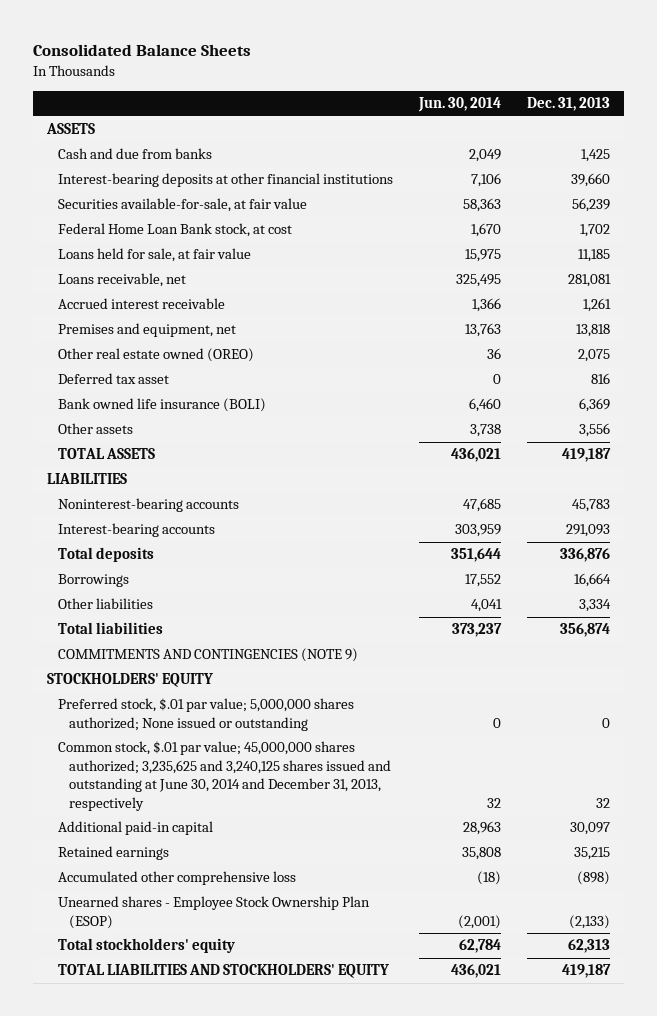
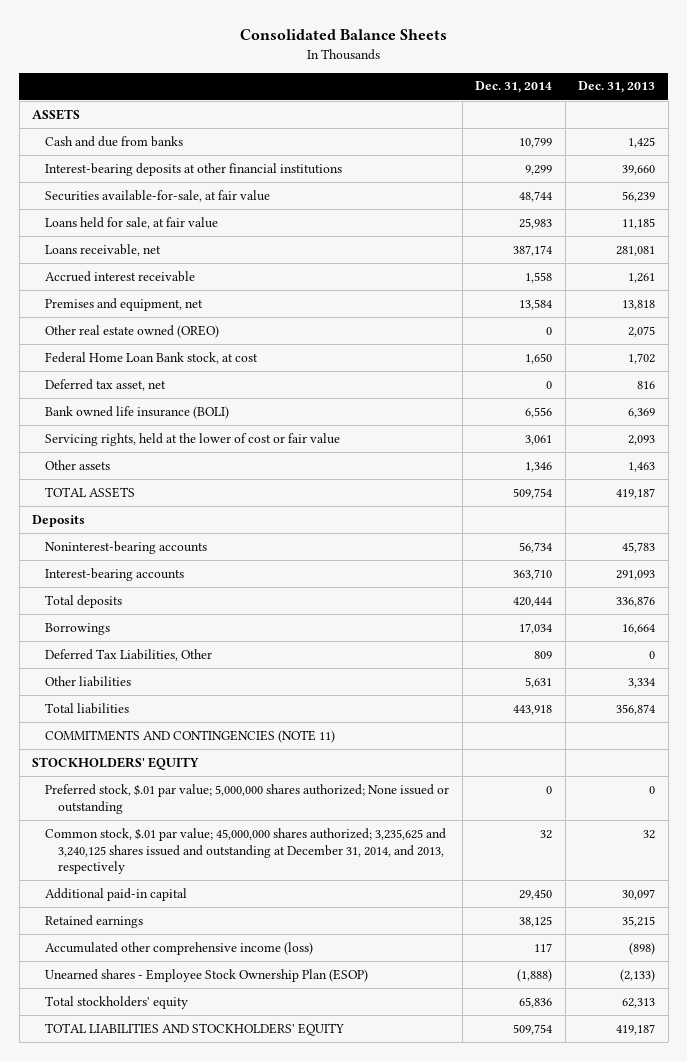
- | Jun. 30, 2014 | Dec. 31, 2013
+ | Dec. 31, 2014 | Dec. 31, 2013
- Deferred tax asset | 0 | 816
moved down: Federal Home Loan Bank stock, at cost | 1,650 | 1,702
+ Deferred tax asset, net | 0 | 816
- Other assets | 3,738 | 3,556
+ Servicing rights, held at the lower of cost or fair value | 3,061 | 2,093
+ Other assets | 1,346 | 1,463
- LIABILITIES
+ Deposits
+ Deferred Tax Liabilities, Other | 809 | 0
- COMMITMENTS AND CONTINGENCIES (NOTE 9)
+ COMMITMENTS AND CONTINGENCIES (NOTE 11)
- Common stock, $.01 par value; 45,000,000 shares authorized; 3,235,625 and 3,240,125 shares issued and outstanding at June 30, 2014 and December 31, 2013, respectively | 32 | 32
+ Common stock, $.01 par value; 45,000,000 shares authorized; 3,235,625 and 3,240,125 shares issued and outstanding at December 31, 2014, and 2013, respectively | 32 | 32
- Accumulated other comprehensive loss | (18) | (898)
+ Accumulated other comprehensive income (loss) | 117 | (898)

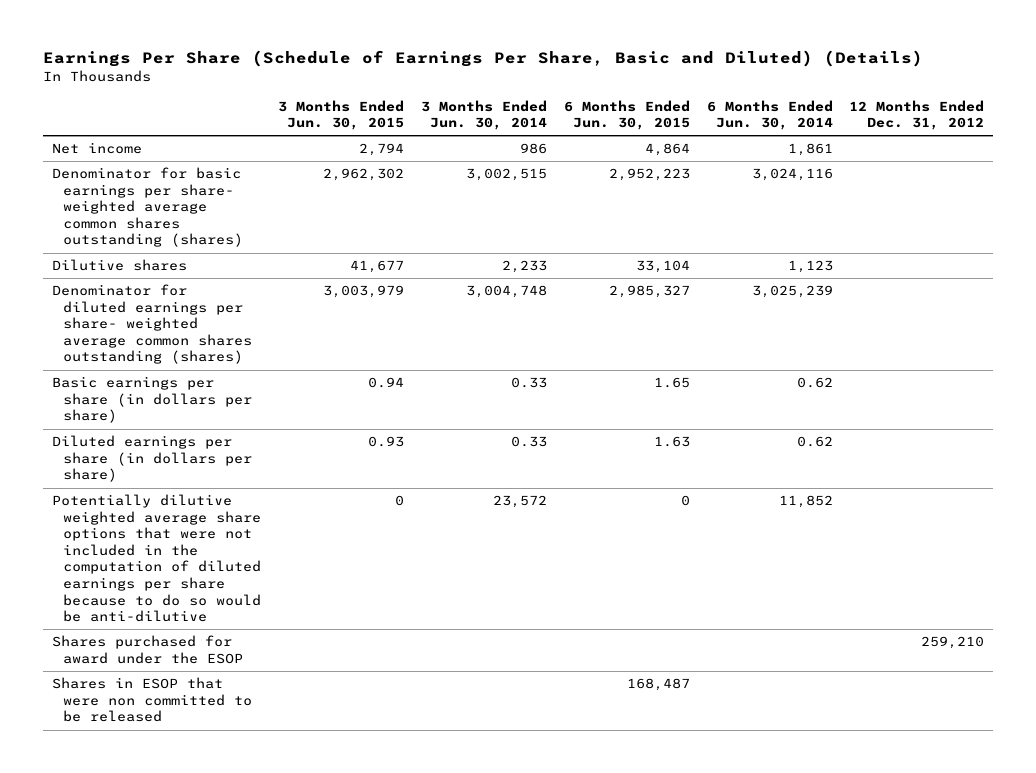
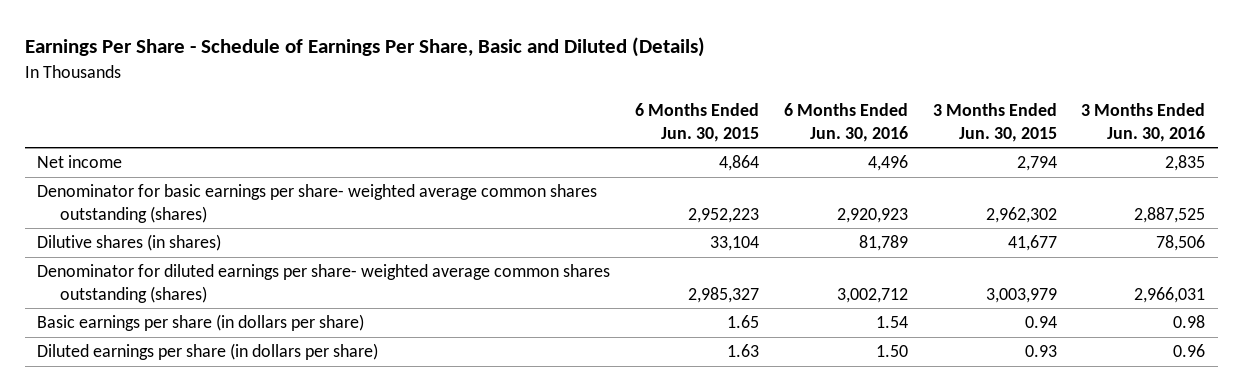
- Earnings Per Share (Schedule of Earnings Per Share, Basic and Diluted) (Details)
+ Earnings Per Share - Schedule of Earnings Per Share, Basic and Diluted (Details)
- | 3 Months Ended Jun. 30, 2015 | 3 Months Ended Jun. 30, 2014 | 6 Months Ended Jun. 30, 2015 | 6 Months Ended Jun. 30, 2014 | 12 Months Ended Dec. 31, 2012
+ | 6 Months Ended Jun. 30, 2015 | 6 Months Ended Jun. 30, 2016 | 3 Months Ended Jun. 30, 2015 | 3 Months Ended Jun. 30, 2016
- Dilutive shares | 41,677 | 2,233 | 33,104 | 1,123 |
+ Dilutive shares (in shares) | 33,104 | 81,789 | 41,677 | 78,506
- Potentially dilutive weighted average share options that were not included in the computation of diluted earnings per share because to do so would be anti-dilutive | 0 | 23,572 | 0 | 11,852 |
- Shares purchased for award under the ESOP | | | | | 259,210
- Shares in ESOP that were non committed to be released | | | 168,487 | |

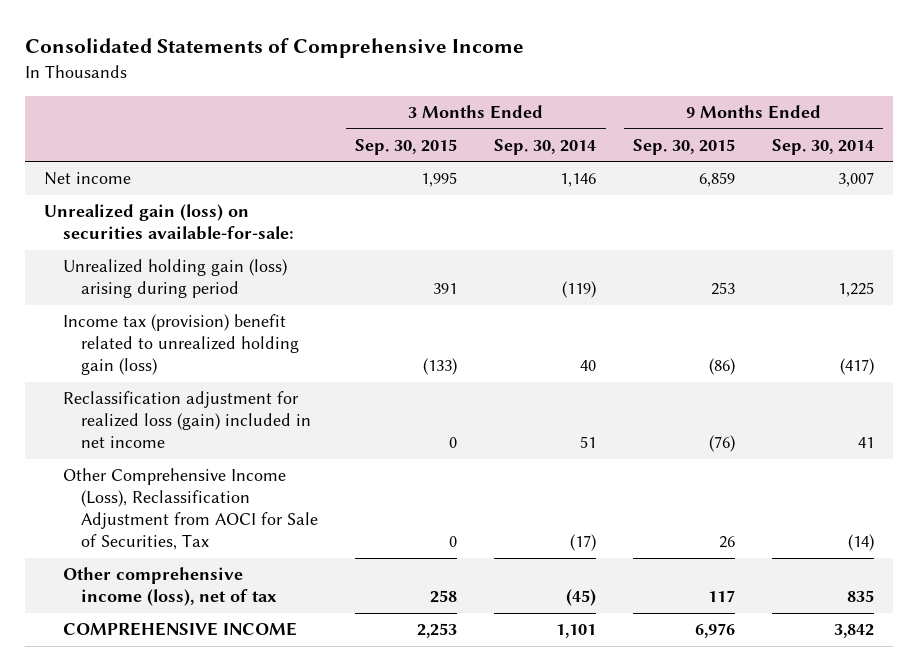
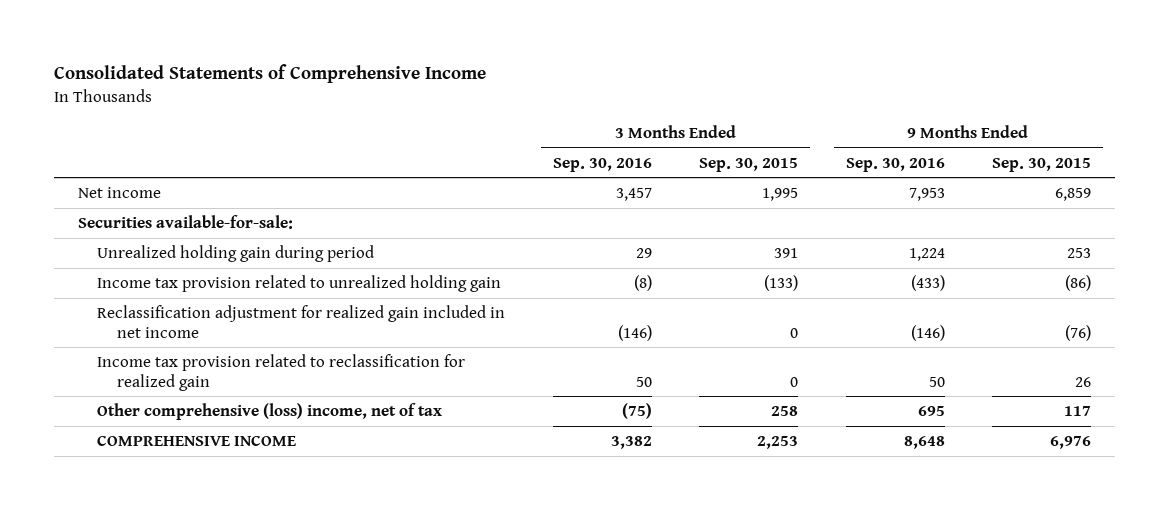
- | 3 Months Ended Sep. 30, 2015 | 3 Months Ended Sep. 30, 2014 | 9 Months Ended Sep. 30, 2015 | 9 Months Ended Sep. 30, 2014
+ | 3 Months Ended Sep. 30, 2016 | 3 Months Ended Sep. 30, 2015 | 9 Months Ended Sep. 30, 2016 | 9 Months Ended Sep. 30, 2015
- Unrealized gain (loss) on securities available-for-sale:
- Unrealized holding gain (loss) arising during period | 391 | (119) | 253 | 1,225
- Income tax (provision) benefit related to unrealized holding gain (loss) | (133) | 40 | (86) | (417)
- Reclassification adjustment for realized loss (gain) included in net income | 0 | 51 | (76) | 41
- Other Comprehensive Income (Loss), Reclassification Adjustment from AOCI for Sale of Securities, Tax | 0 | (17) | 26 | (14)
- Other comprehensive income (loss), net of tax | 258 | (45) | 117 | 835
+ Securities available-for-sale:
+ Unrealized holding gain during period | 29 | 391 | 1,224 | 253
+ Income tax provision related to unrealized holding gain | (8) | (133) | (433) | (86)
+ Reclassification adjustment for realized gain included in net income | (146) | 0 | (146) | (76)
+ Income tax provision related to reclassification for realized gain | 50 | 0 | 50 | 26
+ Other comprehensive (loss) income, net of tax | (75) | 258 | 695 | 117

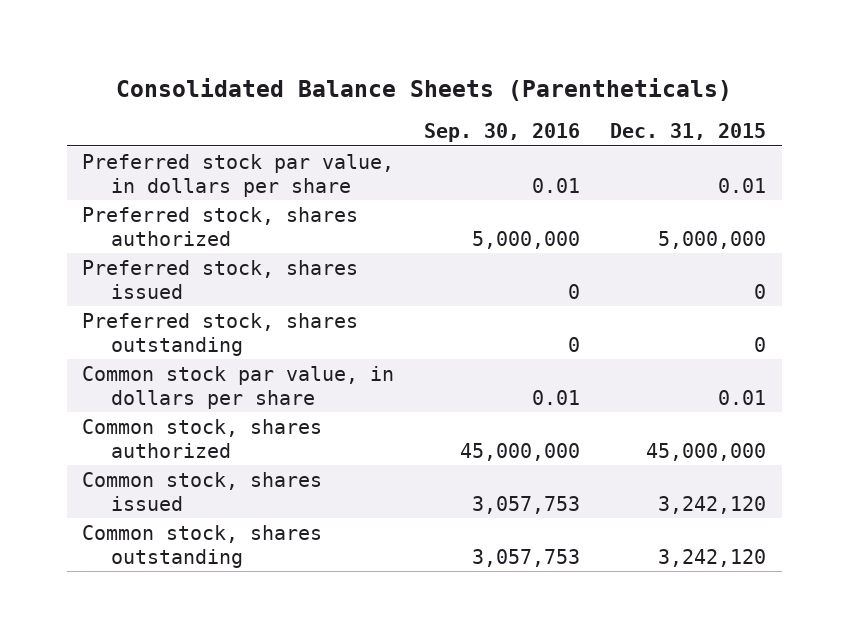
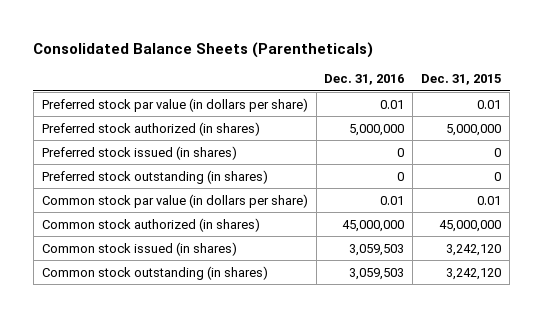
- | Sep. 30, 2016 | Dec. 31, 2015
+ | Dec. 31, 2016 | Dec. 31, 2015
- Preferred stock par value, in dollars per share | 0.01 | 0.01
- Preferred stock, shares authorized | 5,000,000 | 5,000,000
- Preferred stock, shares issued | 0 | 0
- Preferred stock, shares outstanding | 0 | 0
- Common stock par value, in dollars per share | 0.01 | 0.01
- Common stock, shares authorized | 45,000,000 | 45,000,000
- Common stock, shares issued | 3,057,753 | 3,242,120
- Common stock, shares outstanding | 3,057,753 | 3,242,120
+ Preferred stock par value (in dollars per share) | 0.01 | 0.01
+ Preferred stock authorized (in shares) | 5,000,000 | 5,000,000
+ Preferred stock issued (in shares) | 0 | 0
+ Preferred stock outstanding (in shares) | 0 | 0
+ Common stock par value (in dollars per share) | 0.01 | 0.01
+ Common stock authorized (in shares) | 45,000,000 | 45,000,000
+ Common stock issued (in shares) | 3,059,503 | 3,242,120
+ Common stock outstanding (in shares) | 3,059,503 | 3,242,120

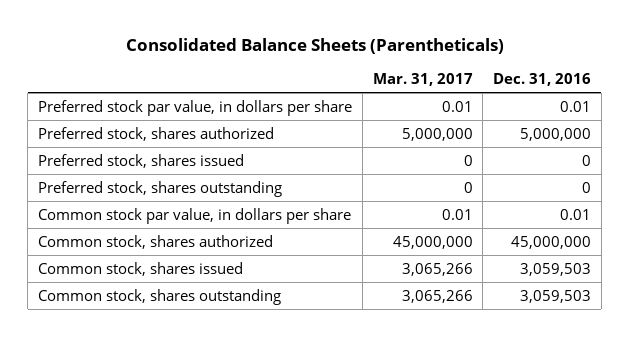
- | Dec. 31, 2016 | Dec. 31, 2015
+ | Mar. 31, 2017 | Dec. 31, 2016
- Preferred stock par value (in dollars per share) | 0.01 | 0.01
- Preferred stock authorized (in shares) | 5,000,000 | 5,000,000
- Preferred stock issued (in shares) | 0 | 0
- Preferred stock outstanding (in shares) | 0 | 0
- Common stock par value (in dollars per share) | 0.01 | 0.01
- Common stock authorized (in shares) | 45,000,000 | 45,000,000
- Common stock issued (in shares) | 3,059,503 | 3,242,120
- Common stock outstanding (in shares) | 3,059,503 | 3,242,120
+ Preferred stock par value, in dollars per share | 0.01 | 0.01
+ Preferred stock, shares authorized | 5,000,000 | 5,000,000
+ Preferred stock, shares issued | 0 | 0
+ Preferred stock, shares outstanding | 0 | 0
+ Common stock par value, in dollars per share | 0.01 | 0.01
+ Common stock, shares authorized | 45,000,000 | 45,000,000
+ Common stock, shares issued | 3,065,266 | 3,059,503
+ Common stock, shares outstanding | 3,065,266 | 3,059,503

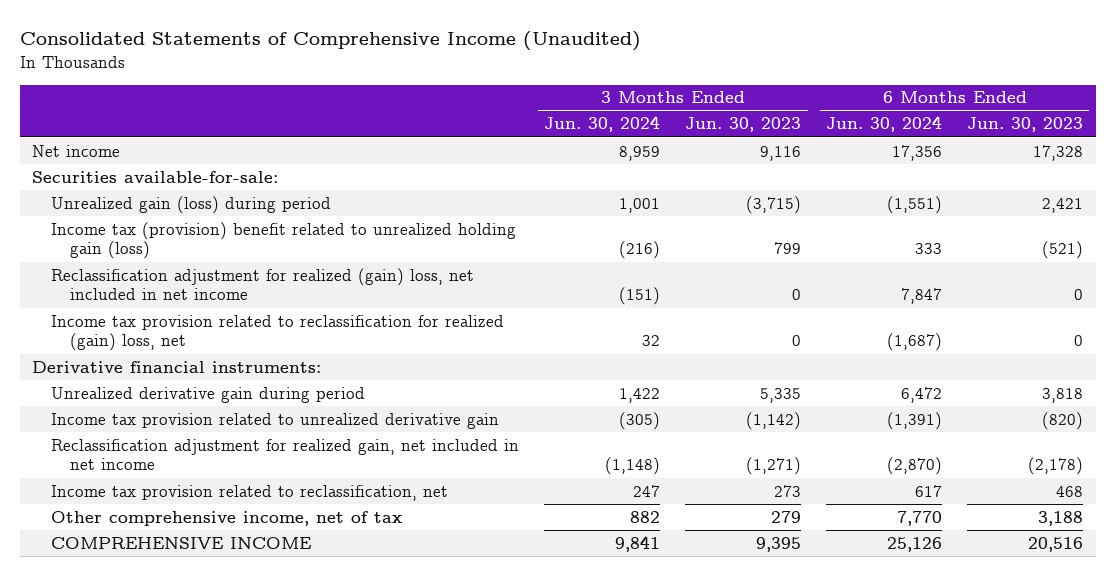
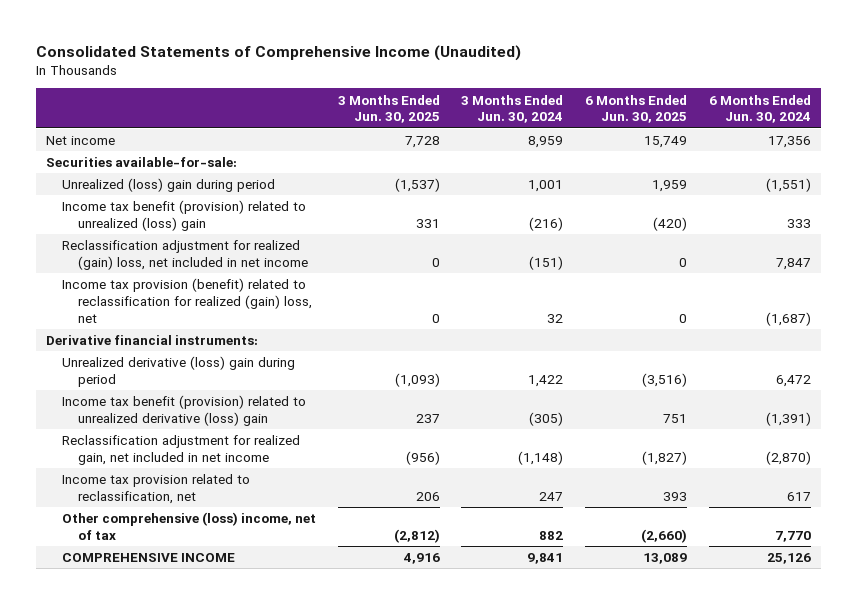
- | 3 Months Ended Jun. 30, 2024 | 3 Months Ended Jun. 30, 2023 | 6 Months Ended Jun. 30, 2024 | 6 Months Ended Jun. 30, 2023
+ | 3 Months Ended Jun. 30, 2025 | 3 Months Ended Jun. 30, 2024 | 6 Months Ended Jun. 30, 2025 | 6 Months Ended Jun. 30, 2024
- Unrealized gain (loss) during period | 1,001 | (3,715) | (1,551) | 2,421
- Income tax (provision) benefit related to unrealized holding gain (loss) | (216) | 799 | 333 | (521)
+ Unrealized (loss) gain during period | (1,537) | 1,001 | 1,959 | (1,551)
+ Income tax benefit (provision) related to unrealized (loss) gain | 331 | (216) | (420) | 333
- Income tax provision related to reclassification for realized (gain) loss, net | 32 | 0 | (1,687) | 0
+ Income tax provision (benefit) related to reclassification for realized (gain) loss, net | 0 | 32 | 0 | (1,687)
- Unrealized derivative gain during period | 1,422 | 5,335 | 6,472 | 3,818
- Income tax provision related to unrealized derivative gain | (305) | (1,142) | (1,391) | (820)
+ Unrealized derivative (loss) gain during period | (1,093) | 1,422 | (3,516) | 6,472
+ Income tax benefit (provision) related to unrealized derivative (loss) gain | 237 | (305) | 751 | (1,391)
- Other comprehensive income, net of tax | 882 | 279 | 7,770 | 3,188
+ Other comprehensive (loss) income, net of tax | (2,812) | 882 | (2,660) | 7,770

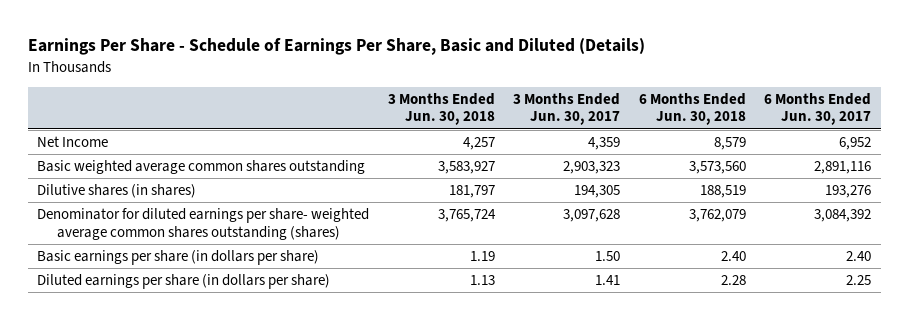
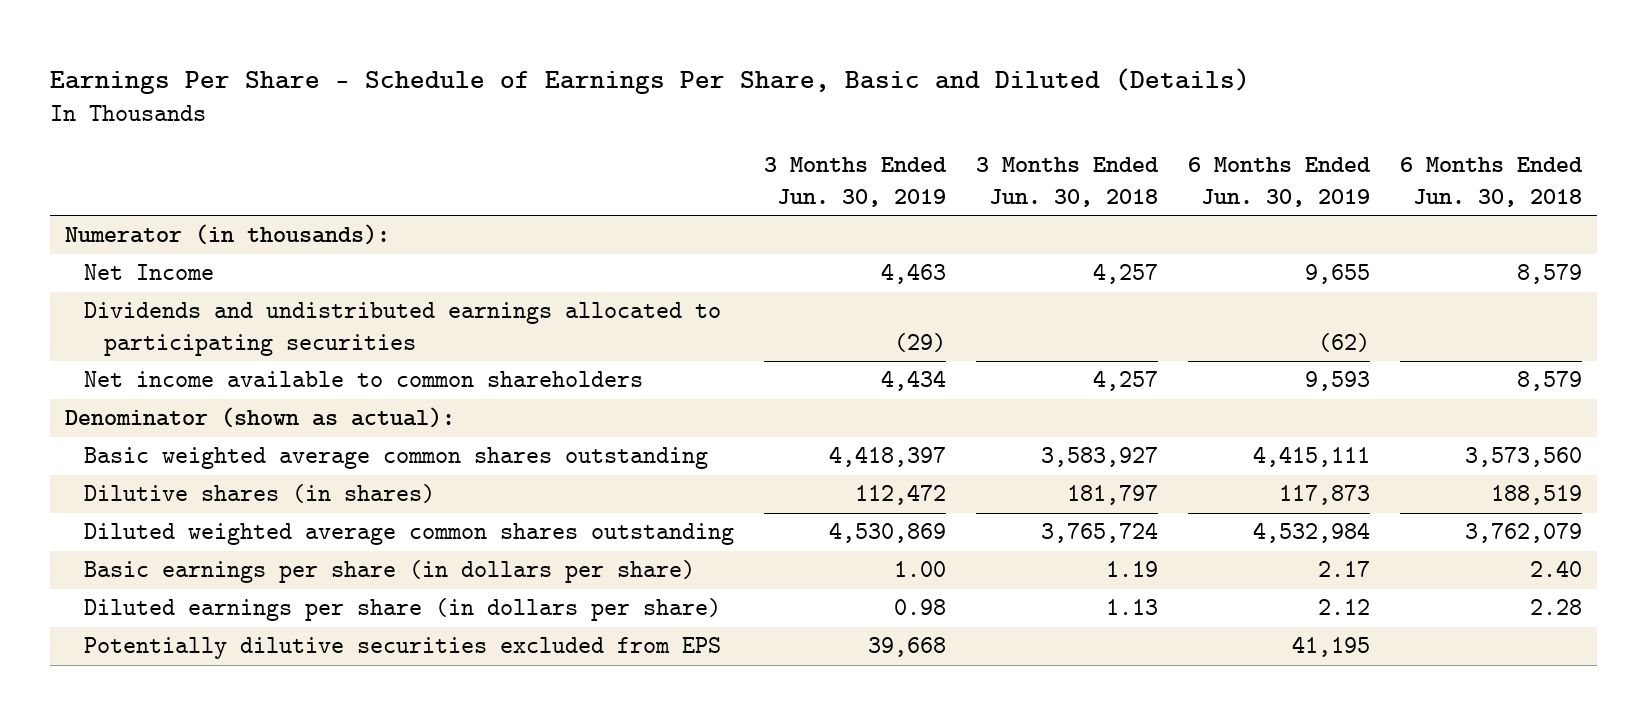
- | 3 Months Ended Jun. 30, 2018 | 3 Months Ended Jun. 30, 2017 | 6 Months Ended Jun. 30, 2018 | 6 Months Ended Jun. 30, 2017
+ | 3 Months Ended Jun. 30, 2019 | 3 Months Ended Jun. 30, 2018 | 6 Months Ended Jun. 30, 2019 | 6 Months Ended Jun. 30, 2018
+ Numerator (in thousands):
+ Dividends and undistributed earnings allocated to participating securities | (29) | | (62) |
+ Net income available to common shareholders | 4,434 | 4,257 | 9,593 | 8,579
+ Denominator (shown as actual):
- Denominator for diluted earnings per share- weighted average common shares outstanding (shares) | 3,765,724 | 3,097,628 | 3,762,079 | 3,084,392
+ Diluted weighted average common shares outstanding | 4,530,869 | 3,765,724 | 4,532,984 | 3,762,079
+ Potentially dilutive securities excluded from EPS | 39,668 | | 41,195 |

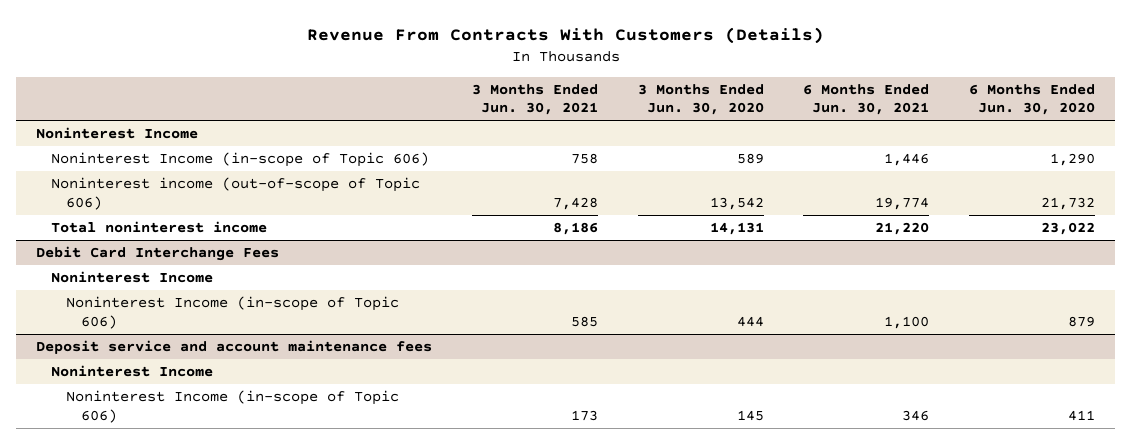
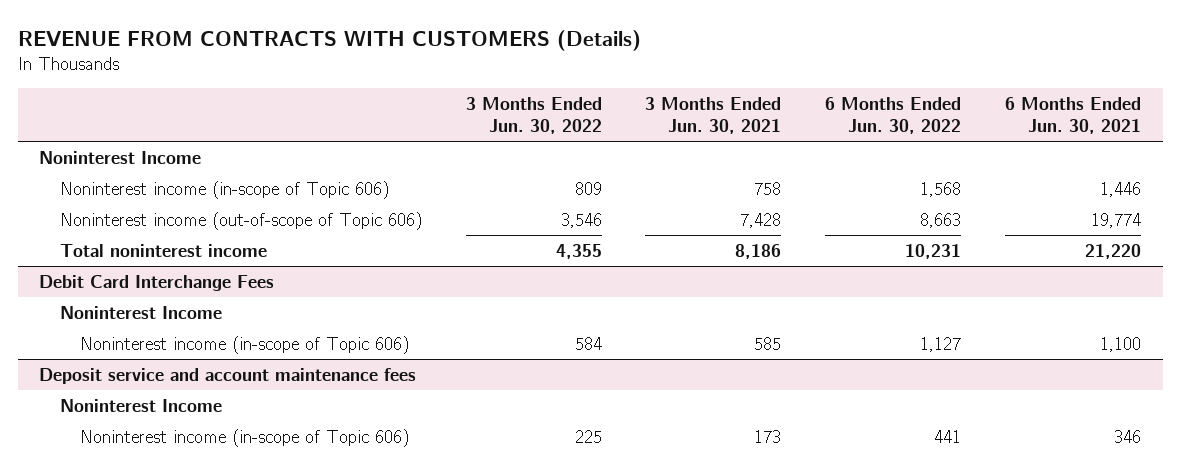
- Revenue From Contracts With Customers (Details)
+ REVENUE FROM CONTRACTS WITH CUSTOMERS (Details)
- | 3 Months Ended Jun. 30, 2021 | 3 Months Ended Jun. 30, 2020 | 6 Months Ended Jun. 30, 2021 | 6 Months Ended Jun. 30, 2020
+ | 3 Months Ended Jun. 30, 2022 | 3 Months Ended Jun. 30, 2021 | 6 Months Ended Jun. 30, 2022 | 6 Months Ended Jun. 30, 2021
- Noninterest Income (in-scope of Topic 606) | 758 | 589 | 1,446 | 1,290
+ Noninterest income (in-scope of Topic 606) | 809 | 758 | 1,568 | 1,446
@ Debit Card Interchange Fees
- Noninterest Income (in-scope of Topic 606) | 585 | 444 | 1,100 | 879
+ Noninterest income (in-scope of Topic 606) | 584 | 585 | 1,127 | 1,100
@ Deposit service and account maintenance fees
- Noninterest Income (in-scope of Topic 606) | 173 | 145 | 346 | 411
+ Noninterest income (in-scope of Topic 606) | 225 | 173 | 441 | 346

